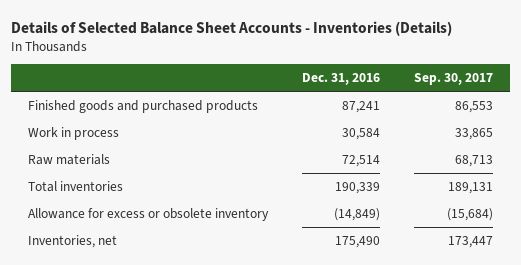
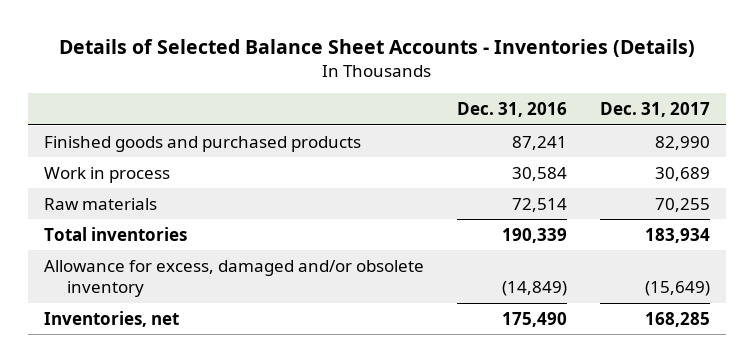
- | Dec. 31, 2016 | Sep. 30, 2017
+ | Dec. 31, 2016 | Dec. 31, 2017
- Allowance for excess or obsolete inventory | (14,849) | (15,684)
+ Allowance for excess, damaged and/or obsolete inventory | (14,849) | (15,649)

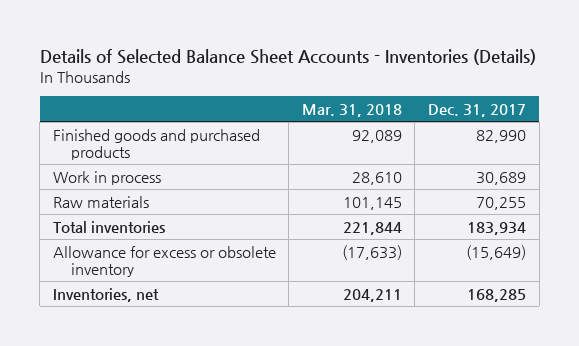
- | Dec. 31, 2016 | Dec. 31, 2017
+ | Mar. 31, 2018 | Dec. 31, 2017
- Allowance for excess, damaged and/or obsolete inventory | (14,849) | (15,649)
+ Allowance for excess or obsolete inventory | (17,633) | (15,649)

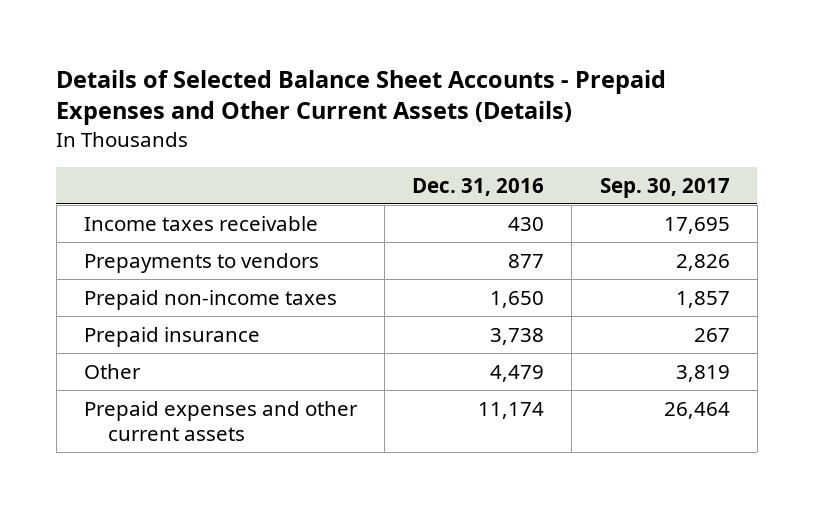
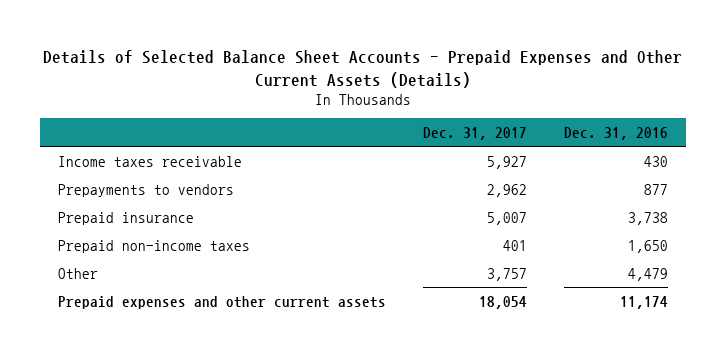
- | Dec. 31, 2016 | Sep. 30, 2017
+ | Dec. 31, 2017 | Dec. 31, 2016
moved down: Prepaid non-income taxes | 401 | 1,650

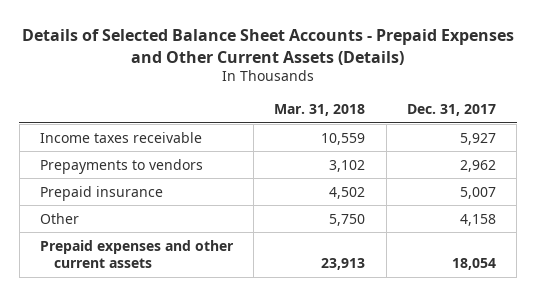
- | Dec. 31, 2017 | Dec. 31, 2016
+ | Mar. 31, 2018 | Dec. 31, 2017
- Prepaid non-income taxes | 401 | 1,650
- Other | 3,757 | 4,479
+ Other | 5,750 | 4,158

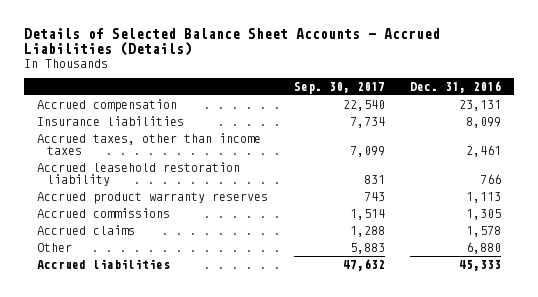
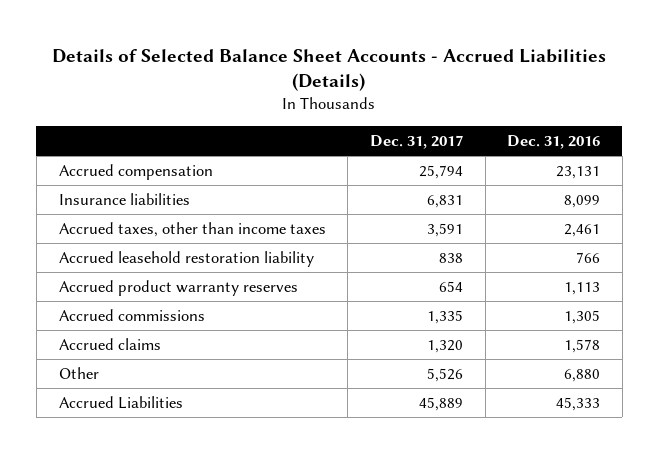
- | Sep. 30, 2017 | Dec. 31, 2016
+ | Dec. 31, 2017 | Dec. 31, 2016
- Accrued liabilities | 47,632 | 45,333
+ Accrued Liabilities | 45,889 | 45,333

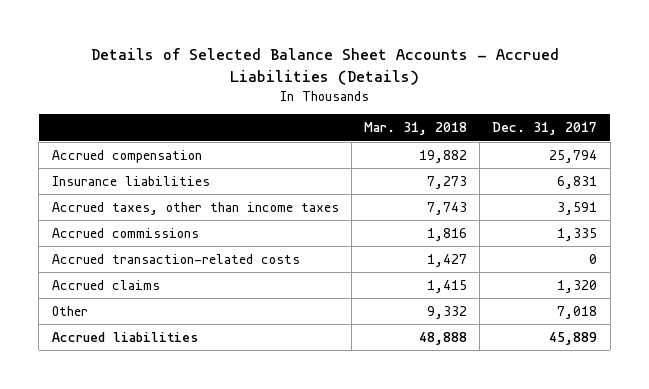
- | Dec. 31, 2017 | Dec. 31, 2016
+ | Mar. 31, 2018 | Dec. 31, 2017
- Accrued leasehold restoration liability | 838 | 766
- Accrued product warranty reserves | 654 | 1,113
+ Accrued transaction-related costs | 1,427 | 0
- Other | 5,526 | 6,880
- Accrued Liabilities | 45,889 | 45,333
+ Other | 9,332 | 7,018
+ Accrued liabilities | 48,888 | 45,889

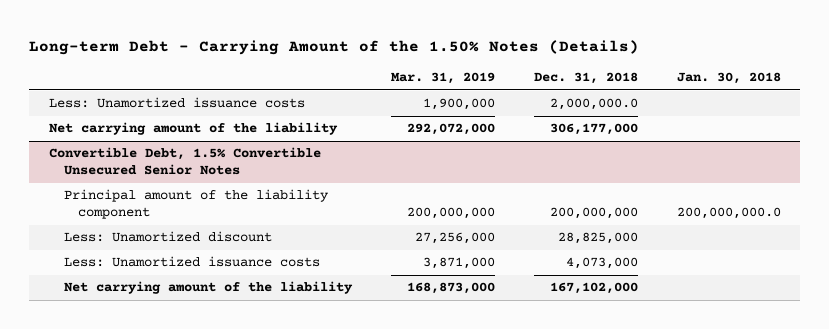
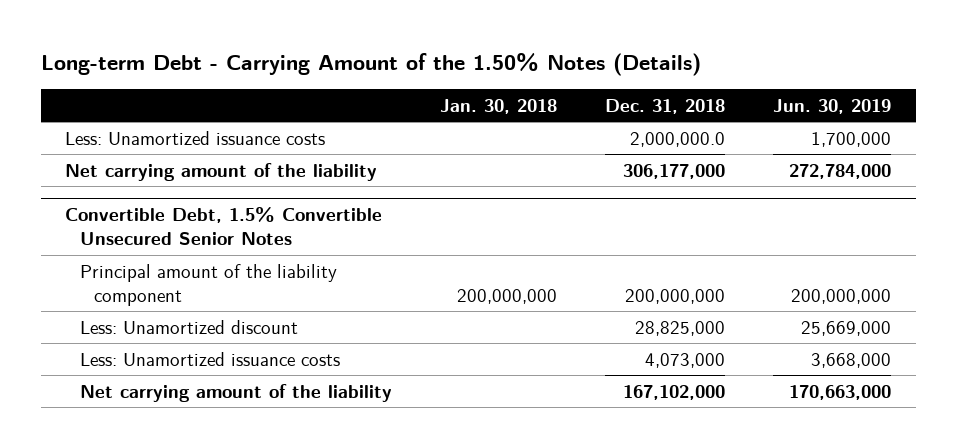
- | Mar. 31, 2019 | Dec. 31, 2018 | Jan. 30, 2018
+ | Jan. 30, 2018 | Dec. 31, 2018 | Jun. 30, 2019
@ Convertible Debt, 1.5% Convertible Unsecured Senior Notes
- Principal amount of the liability component | 200,000,000 | 200,000,000 | 200,000,000.0
+ Principal amount of the liability component | 200,000,000 | 200,000,000 | 200,000,000

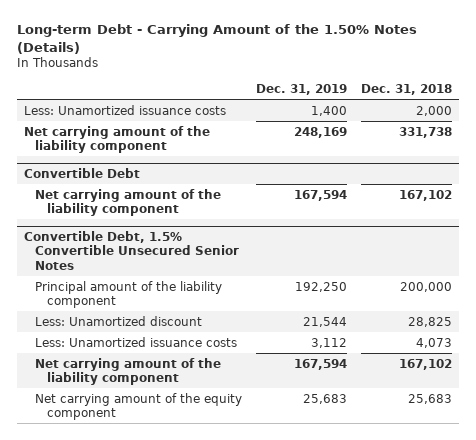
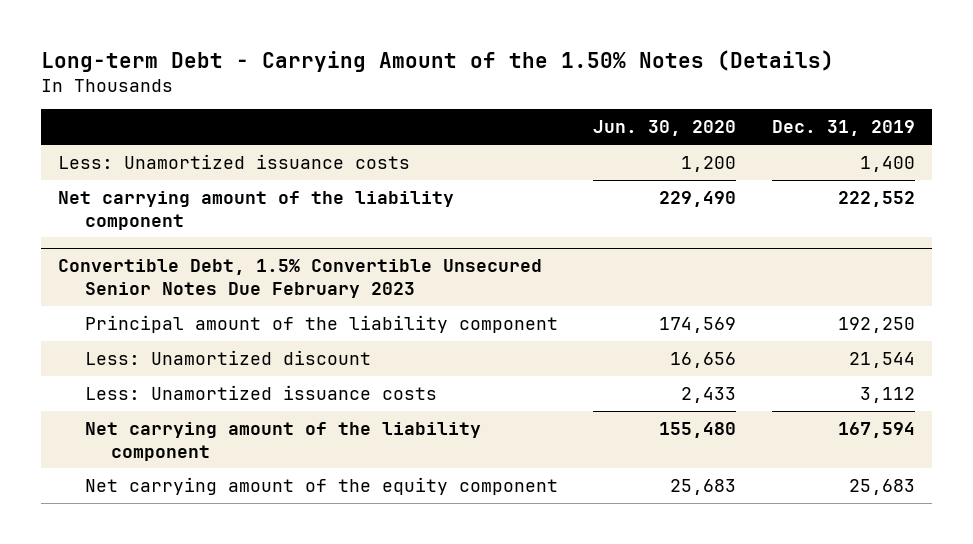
- | Dec. 31, 2019 | Dec. 31, 2018
+ | Jun. 30, 2020 | Dec. 31, 2019
- Net carrying amount of the liability component | 248,169 | 331,738
- Convertible Debt
- Net carrying amount of the liability component | 167,594 | 167,102
- Convertible Debt, 1.5% Convertible Unsecured Senior Notes
+ Net carrying amount of the liability component | 229,490 | 222,552
+ Convertible Debt, 1.5% Convertible Unsecured Senior Notes Due February 2023

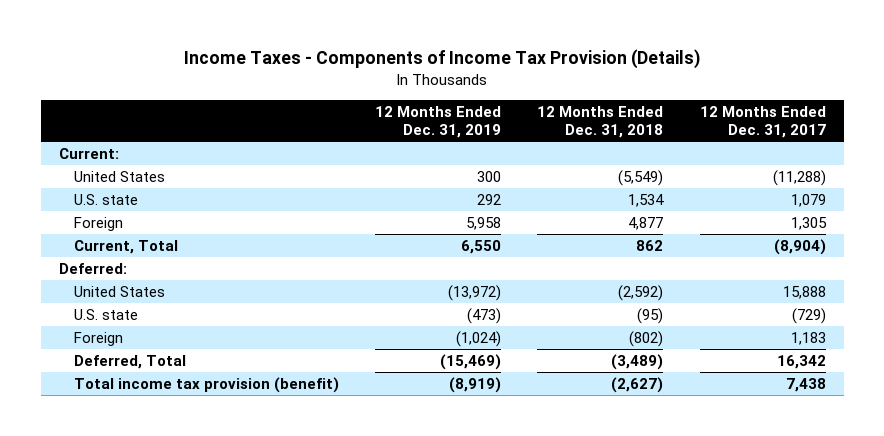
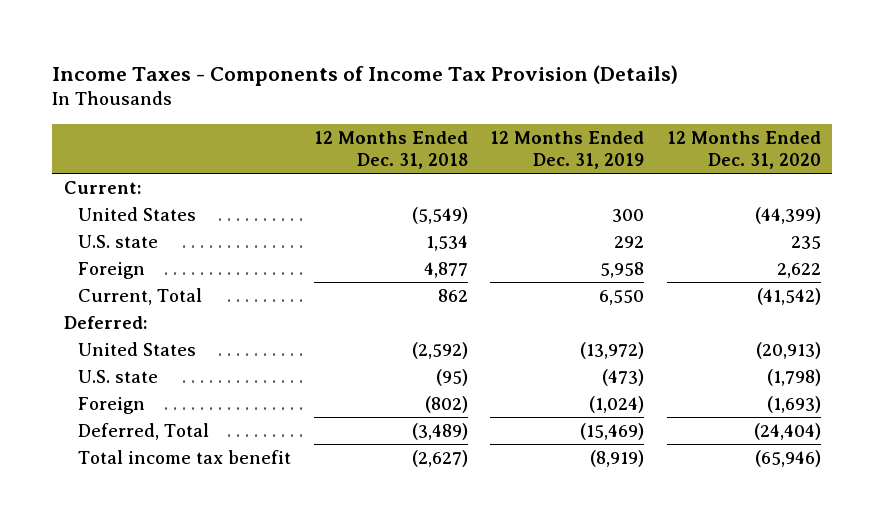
- | 12 Months Ended Dec. 31, 2019 | 12 Months Ended Dec. 31, 2018 | 12 Months Ended Dec. 31, 2017
+ | 12 Months Ended Dec. 31, 2018 | 12 Months Ended Dec. 31, 2019 | 12 Months Ended Dec. 31, 2020
- Total income tax provision (benefit) | (8,919) | (2,627) | 7,438
+ Total income tax benefit | (2,627) | (8,919) | (65,946)

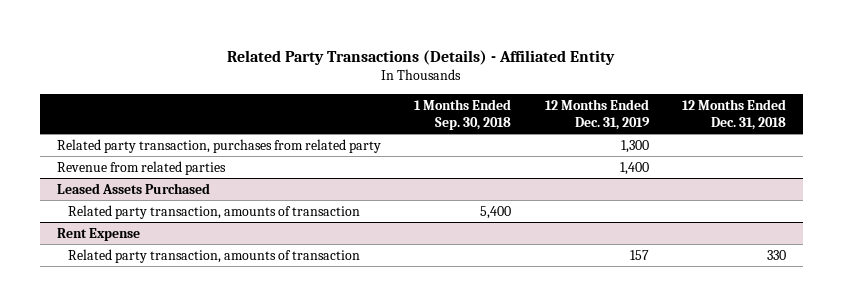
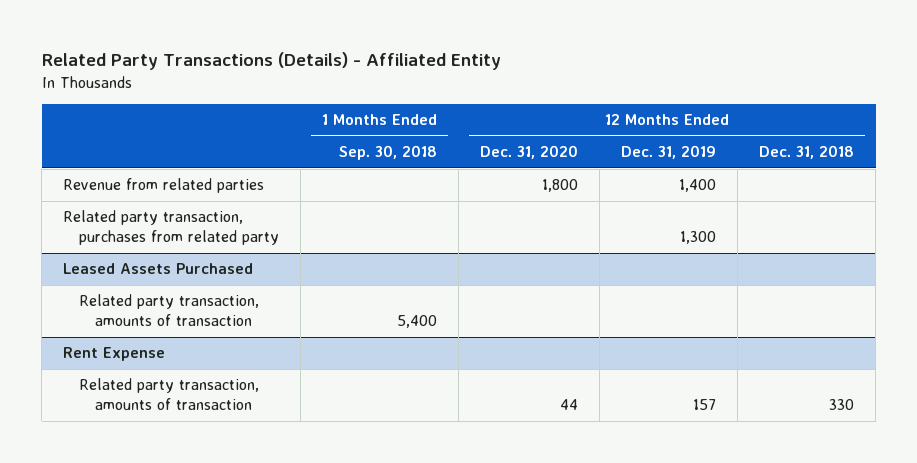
- | 1 Months Ended Sep. 30, 2018 | 12 Months Ended Dec. 31, 2019 | 12 Months Ended Dec. 31, 2018
+ | 1 Months Ended Sep. 30, 2018 | 12 Months Ended Dec. 31, 2020 | 12 Months Ended Dec. 31, 2019 | 12 Months Ended Dec. 31, 2018
moved down: Related party transaction, purchases from related party | | | 1,300 |

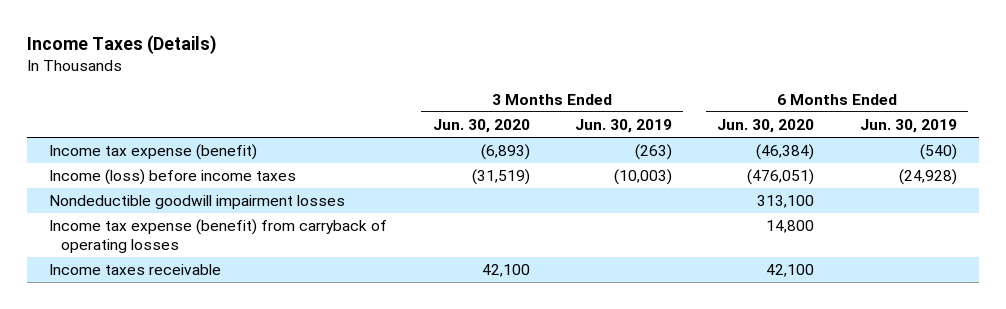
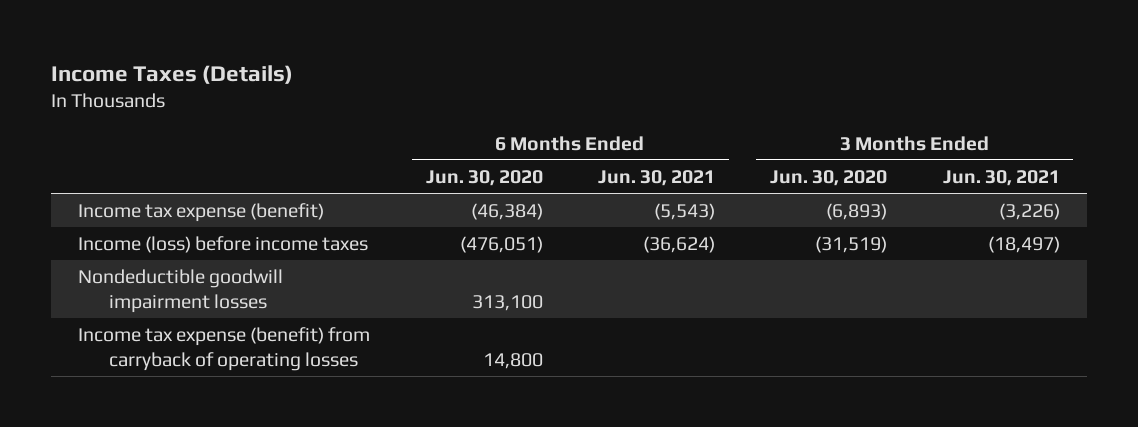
- | 3 Months Ended Jun. 30, 2020 | 3 Months Ended Jun. 30, 2019 | 6 Months Ended Jun. 30, 2020 | 6 Months Ended Jun. 30, 2019
+ | 6 Months Ended Jun. 30, 2020 | 6 Months Ended Jun. 30, 2021 | 3 Months Ended Jun. 30, 2020 | 3 Months Ended Jun. 30, 2021
- Income taxes receivable | 42,100 | | 42,100 |

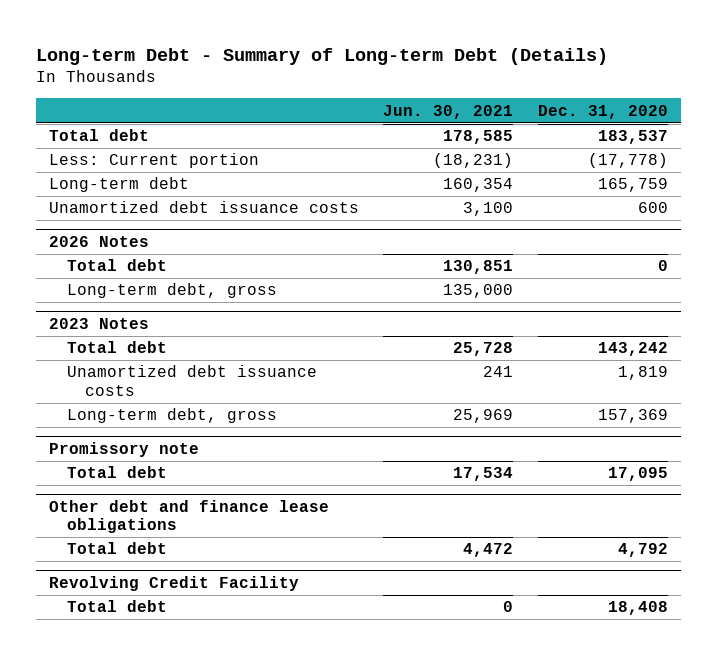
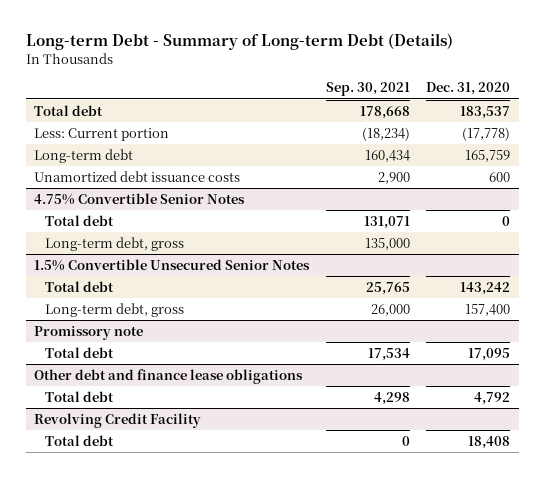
- | Jun. 30, 2021 | Dec. 31, 2020
+ | Sep. 30, 2021 | Dec. 31, 2020
- 2026 Notes
+ 4.75% Convertible Senior Notes
- 2023 Notes
+ 1.5% Convertible Unsecured Senior Notes
- Unamortized debt issuance costs | 241 | 1,819
- Long-term debt, gross | 25,969 | 157,369
+ Long-term debt, gross | 26,000 | 157,400

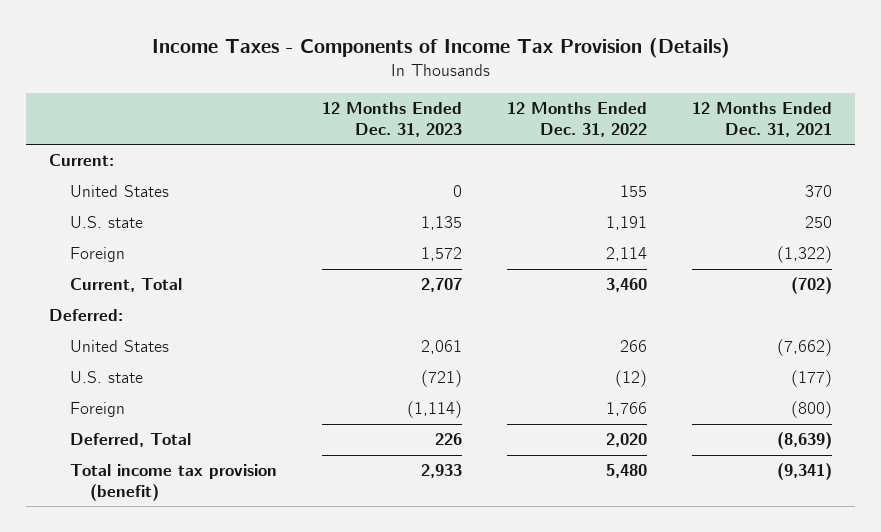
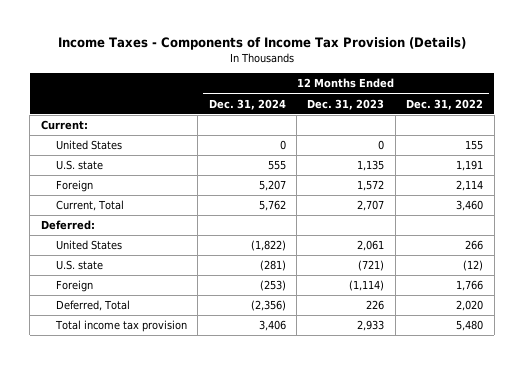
- | 12 Months Ended Dec. 31, 2023 | 12 Months Ended Dec. 31, 2022 | 12 Months Ended Dec. 31, 2021
+ | 12 Months Ended Dec. 31, 2024 | 12 Months Ended Dec. 31, 2023 | 12 Months Ended Dec. 31, 2022
- Total income tax provision (benefit) | 2,933 | 5,480 | (9,341)
+ Total income tax provision | 3,406 | 2,933 | 5,480

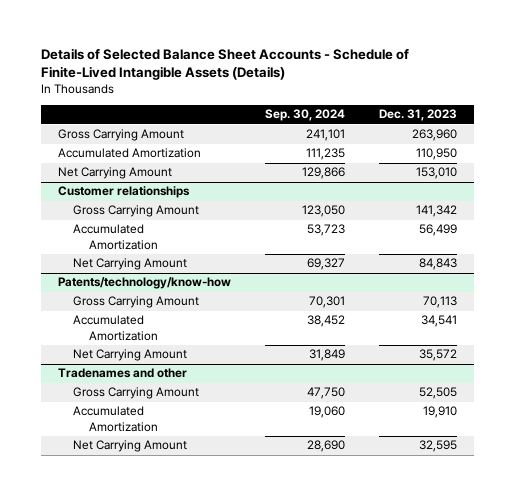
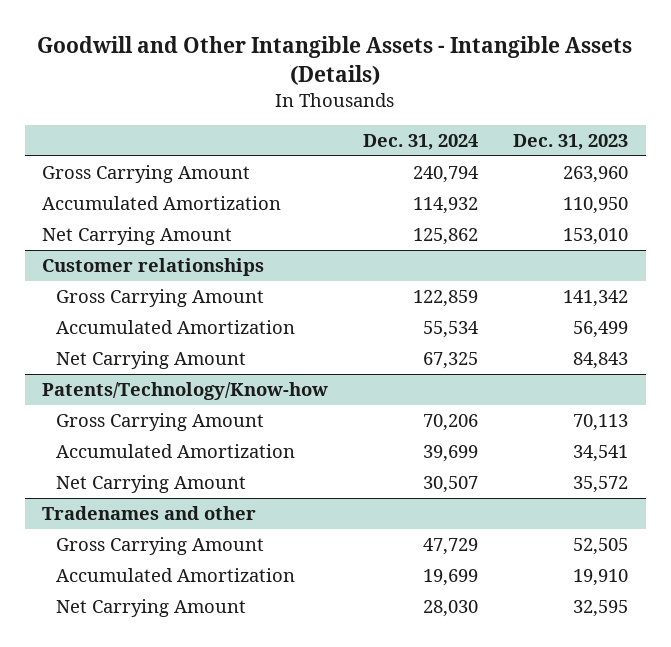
- Details of Selected Balance Sheet Accounts - Schedule of Finite-Lived Intangible Assets (Details)
+ Goodwill and Other Intangible Assets - Intangible Assets (Details)
- | Sep. 30, 2024 | Dec. 31, 2023
+ | Dec. 31, 2024 | Dec. 31, 2023
- Patents/technology/know-how
+ Patents/Technology/Know-how

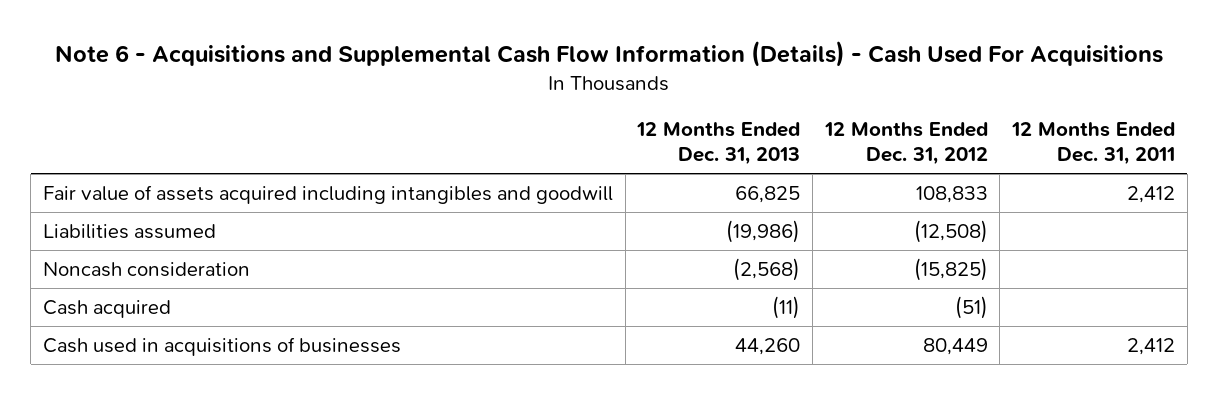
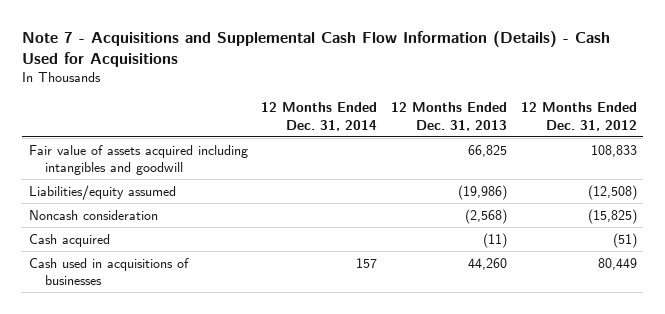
- Note 6 - Acquisitions and Supplemental Cash Flow Information (Details) - Cash Used For Acquisitions
+ Note 7 - Acquisitions and Supplemental Cash Flow Information (Details) - Cash Used for Acquisitions
- | 12 Months Ended Dec. 31, 2013 | 12 Months Ended Dec. 31, 2012 | 12 Months Ended Dec. 31, 2011
+ | 12 Months Ended Dec. 31, 2014 | 12 Months Ended Dec. 31, 2013 | 12 Months Ended Dec. 31, 2012
- Liabilities assumed | (19,986) | (12,508) |
+ Liabilities/equity assumed | | (19,986) | (12,508)

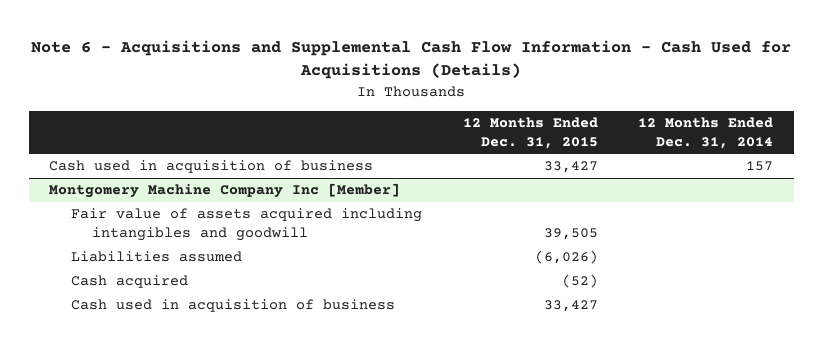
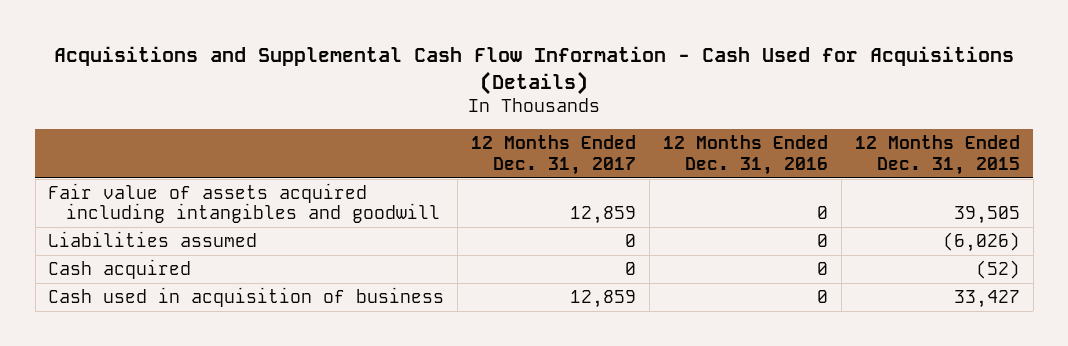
- Note 6 - Acquisitions and Supplemental Cash Flow Information - Cash Used for Acquisitions (Details)
+ Acquisitions and Supplemental Cash Flow Information - Cash Used for Acquisitions (Details)
- | 12 Months Ended Dec. 31, 2015 | 12 Months Ended Dec. 31, 2014
+ | 12 Months Ended Dec. 31, 2017 | 12 Months Ended Dec. 31, 2016 | 12 Months Ended Dec. 31, 2015
- Cash used in acquisition of business | 33,427 | 157
- Montgomery Machine Company Inc [Member]

